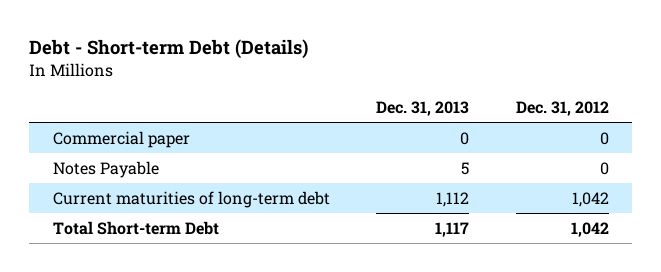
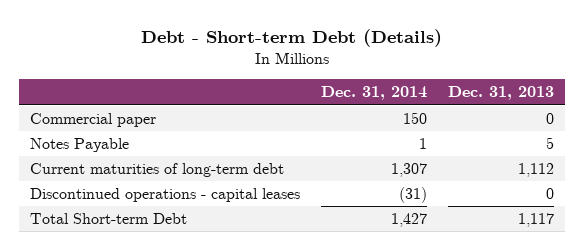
- | Dec. 31, 2013 | Dec. 31, 2012
+ | Dec. 31, 2014 | Dec. 31, 2013
+ Discontinued operations - capital leases | (31) | 0

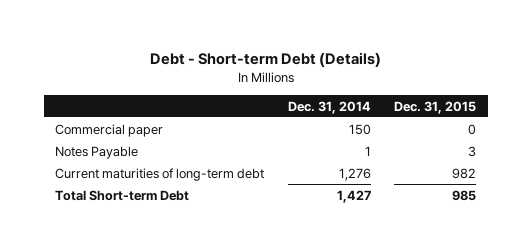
- | Dec. 31, 2014 | Dec. 31, 2013
+ | Dec. 31, 2014 | Dec. 31, 2015
- Current maturities of long-term debt | 1,307 | 1,112
- Discontinued operations - capital leases | (31) | 0
+ Current maturities of long-term debt | 1,276 | 982

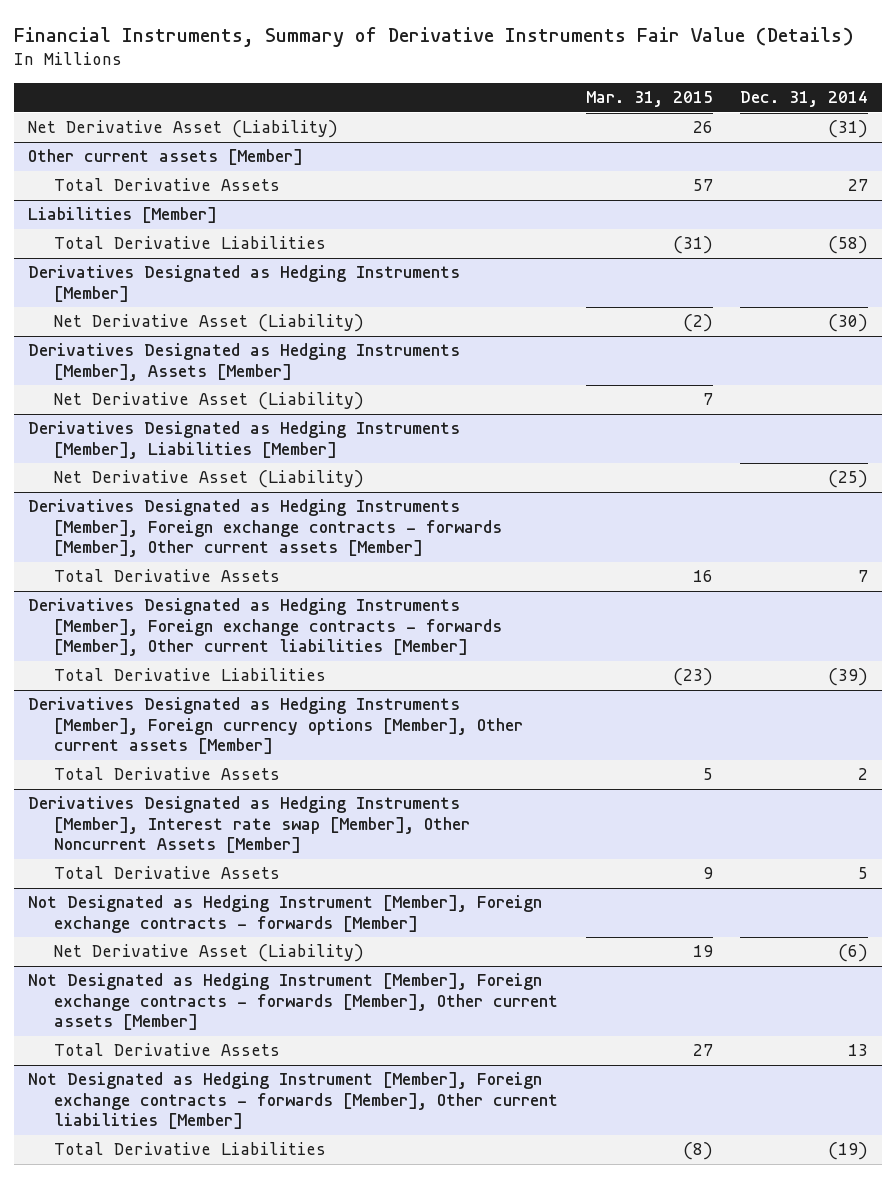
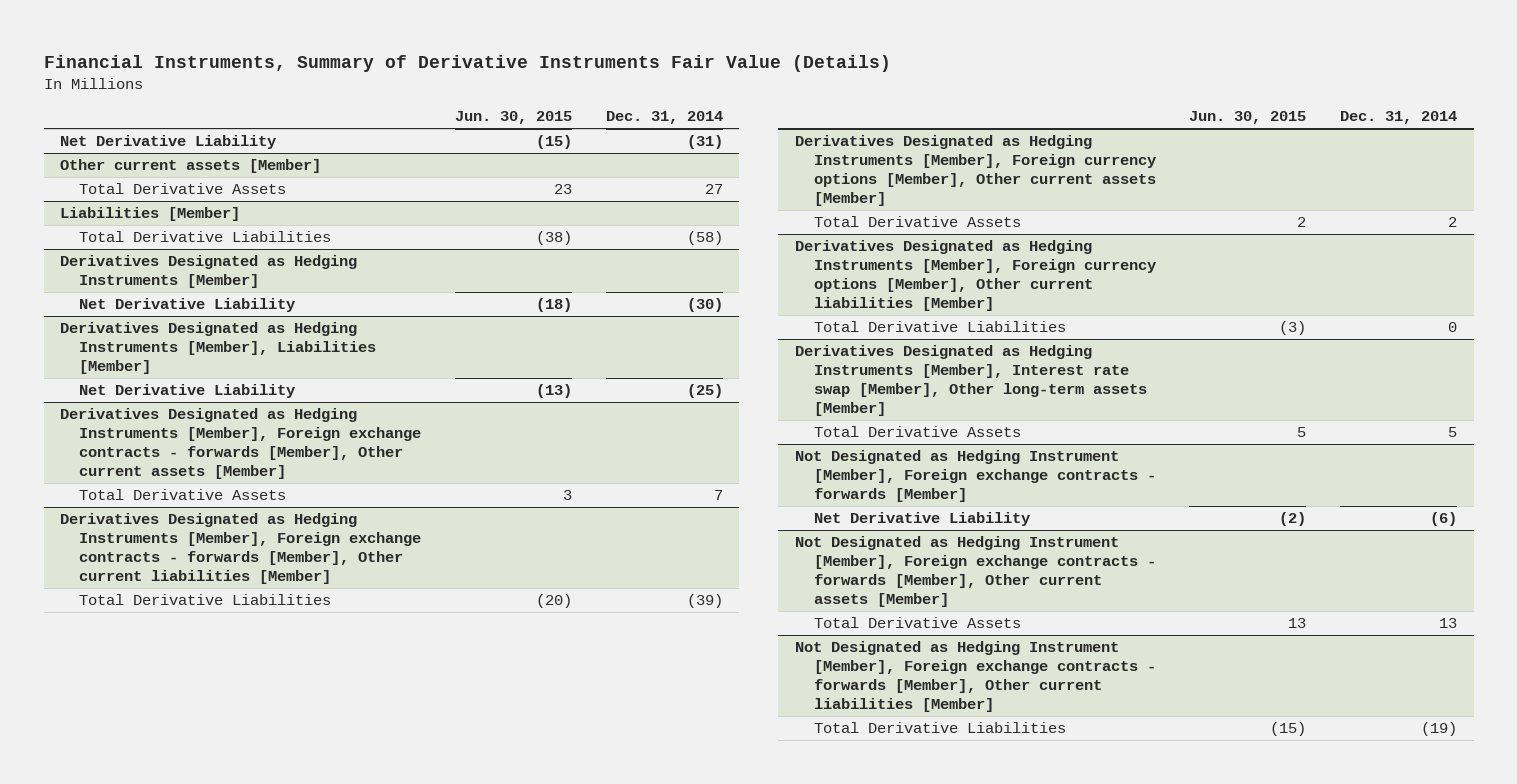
- | Mar. 31, 2015 | Dec. 31, 2014
+ | Jun. 30, 2015 | Dec. 31, 2014
- Net Derivative Asset (Liability) | 26 | (31)
+ Net Derivative Liability | (15) | (31)
@ Derivatives Designated as Hedging Instruments [Member]
- Net Derivative Asset (Liability) | (2) | (30)
- Derivatives Designated as Hedging Instruments [Member], Assets [Member]
- Net Derivative Asset (Liability) | 7 |
@ Derivatives Designated as Hedging Instruments [Member]
+ Net Derivative Liability | (18) | (30)
@ Derivatives Designated as Hedging Instruments [Member], Liabilities [Member]
- Net Derivative Asset (Liability) | | (25)
+ Net Derivative Liability | (13) | (25)
- Derivatives Designated as Hedging Instruments [Member], Interest rate swap [Member], Other Noncurrent Assets [Member]
+ Derivatives Designated as Hedging Instruments [Member], Foreign currency options [Member], Other current liabilities [Member]
+ Total Derivative Liabilities | (3) | 0
+ Derivatives Designated as Hedging Instruments [Member], Interest rate swap [Member], Other long-term assets [Member]
@ Not Designated as Hedging Instrument [Member], Foreign exchange contracts - forwards [Member]
- Net Derivative Asset (Liability) | 19 | (6)
+ Net Derivative Liability | (2) | (6)

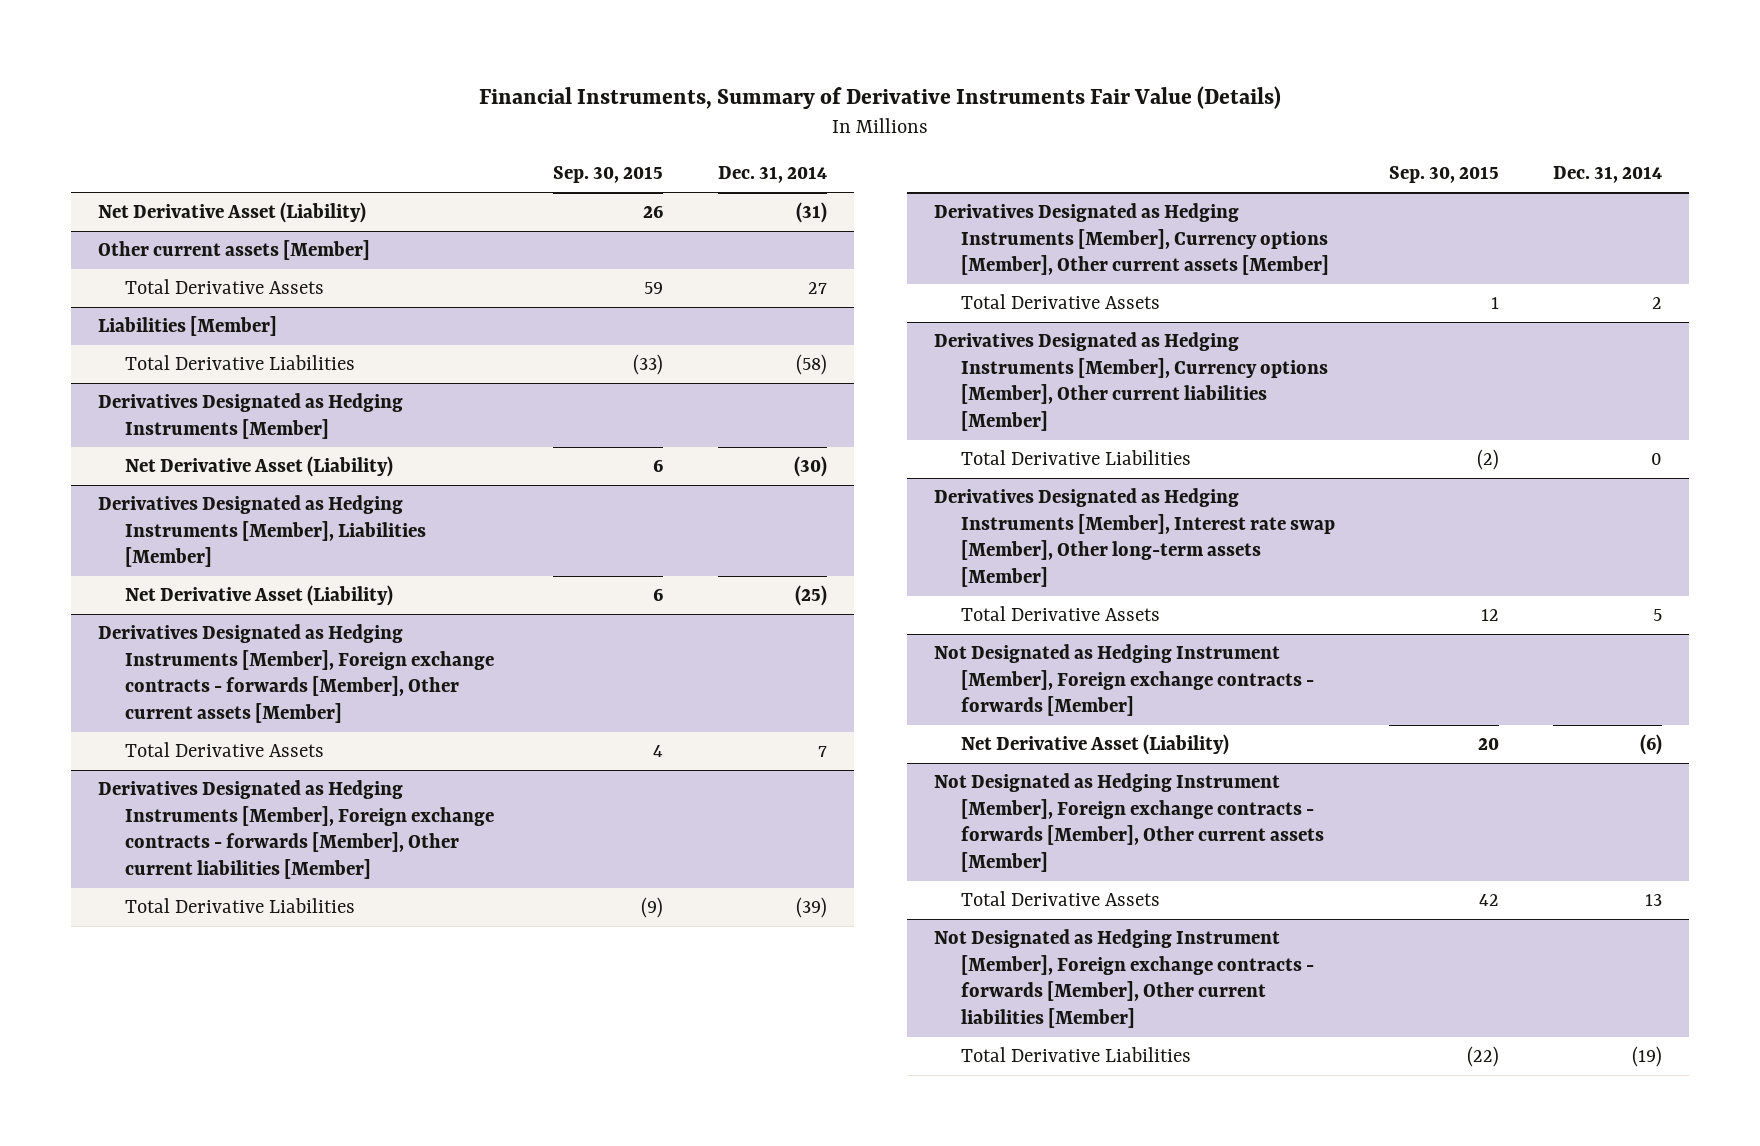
- | Jun. 30, 2015 | Dec. 31, 2014
+ | Sep. 30, 2015 | Dec. 31, 2014
- Net Derivative Liability | (15) | (31)
+ Net Derivative Asset (Liability) | 26 | (31)
@ Derivatives Designated as Hedging Instruments [Member]
- Net Derivative Liability | (18) | (30)
+ Net Derivative Asset (Liability) | 6 | (30)
@ Derivatives Designated as Hedging Instruments [Member], Liabilities [Member]
- Net Derivative Liability | (13) | (25)
+ Net Derivative Asset (Liability) | 6 | (25)
- Derivatives Designated as Hedging Instruments [Member], Foreign currency options [Member], Other current assets [Member]
+ Derivatives Designated as Hedging Instruments [Member], Currency options [Member], Other current assets [Member]
- Derivatives Designated as Hedging Instruments [Member], Foreign currency options [Member], Other current liabilities [Member]
+ Derivatives Designated as Hedging Instruments [Member], Currency options [Member], Other current liabilities [Member]
@ Not Designated as Hedging Instrument [Member], Foreign exchange contracts - forwards [Member]
- Net Derivative Liability | (2) | (6)
+ Net Derivative Asset (Liability) | 20 | (6)

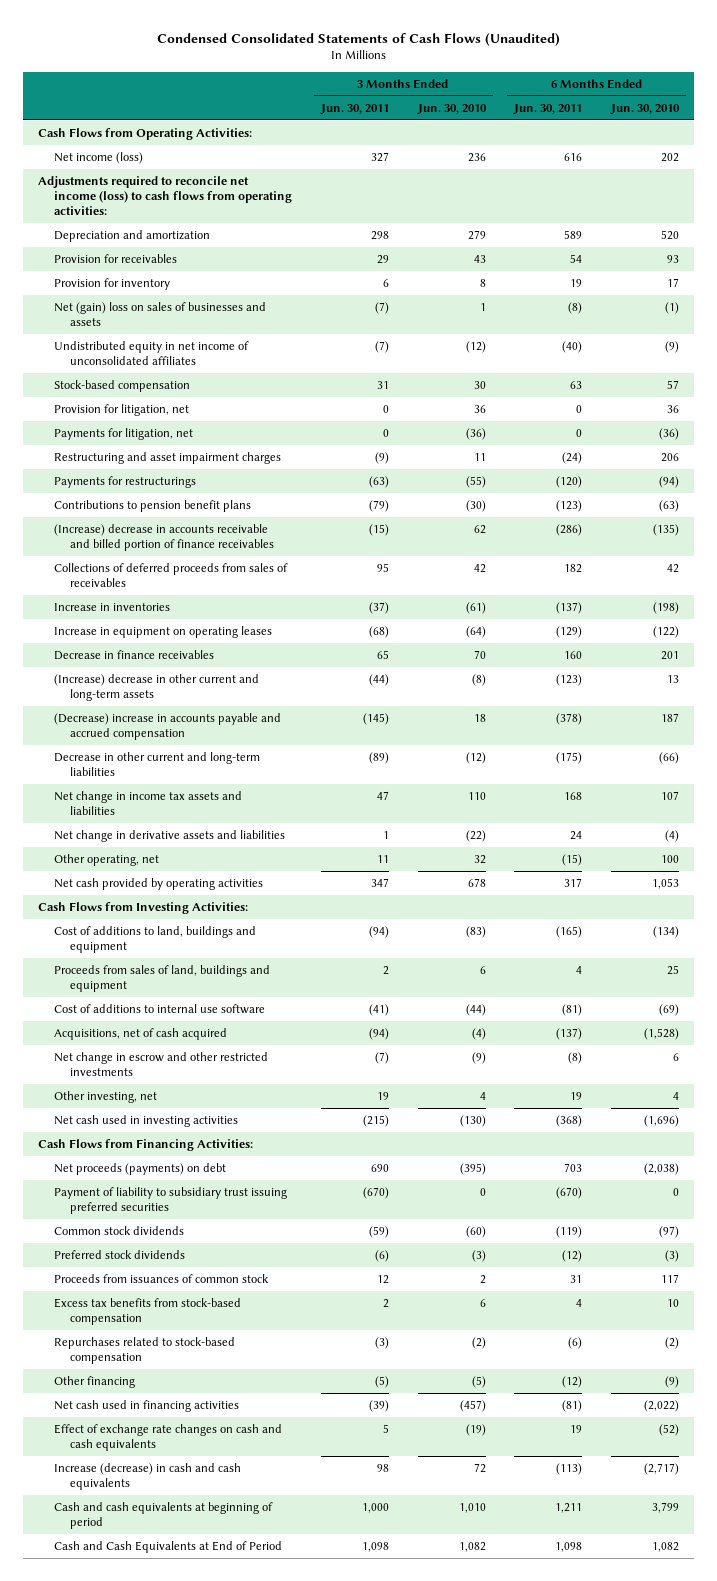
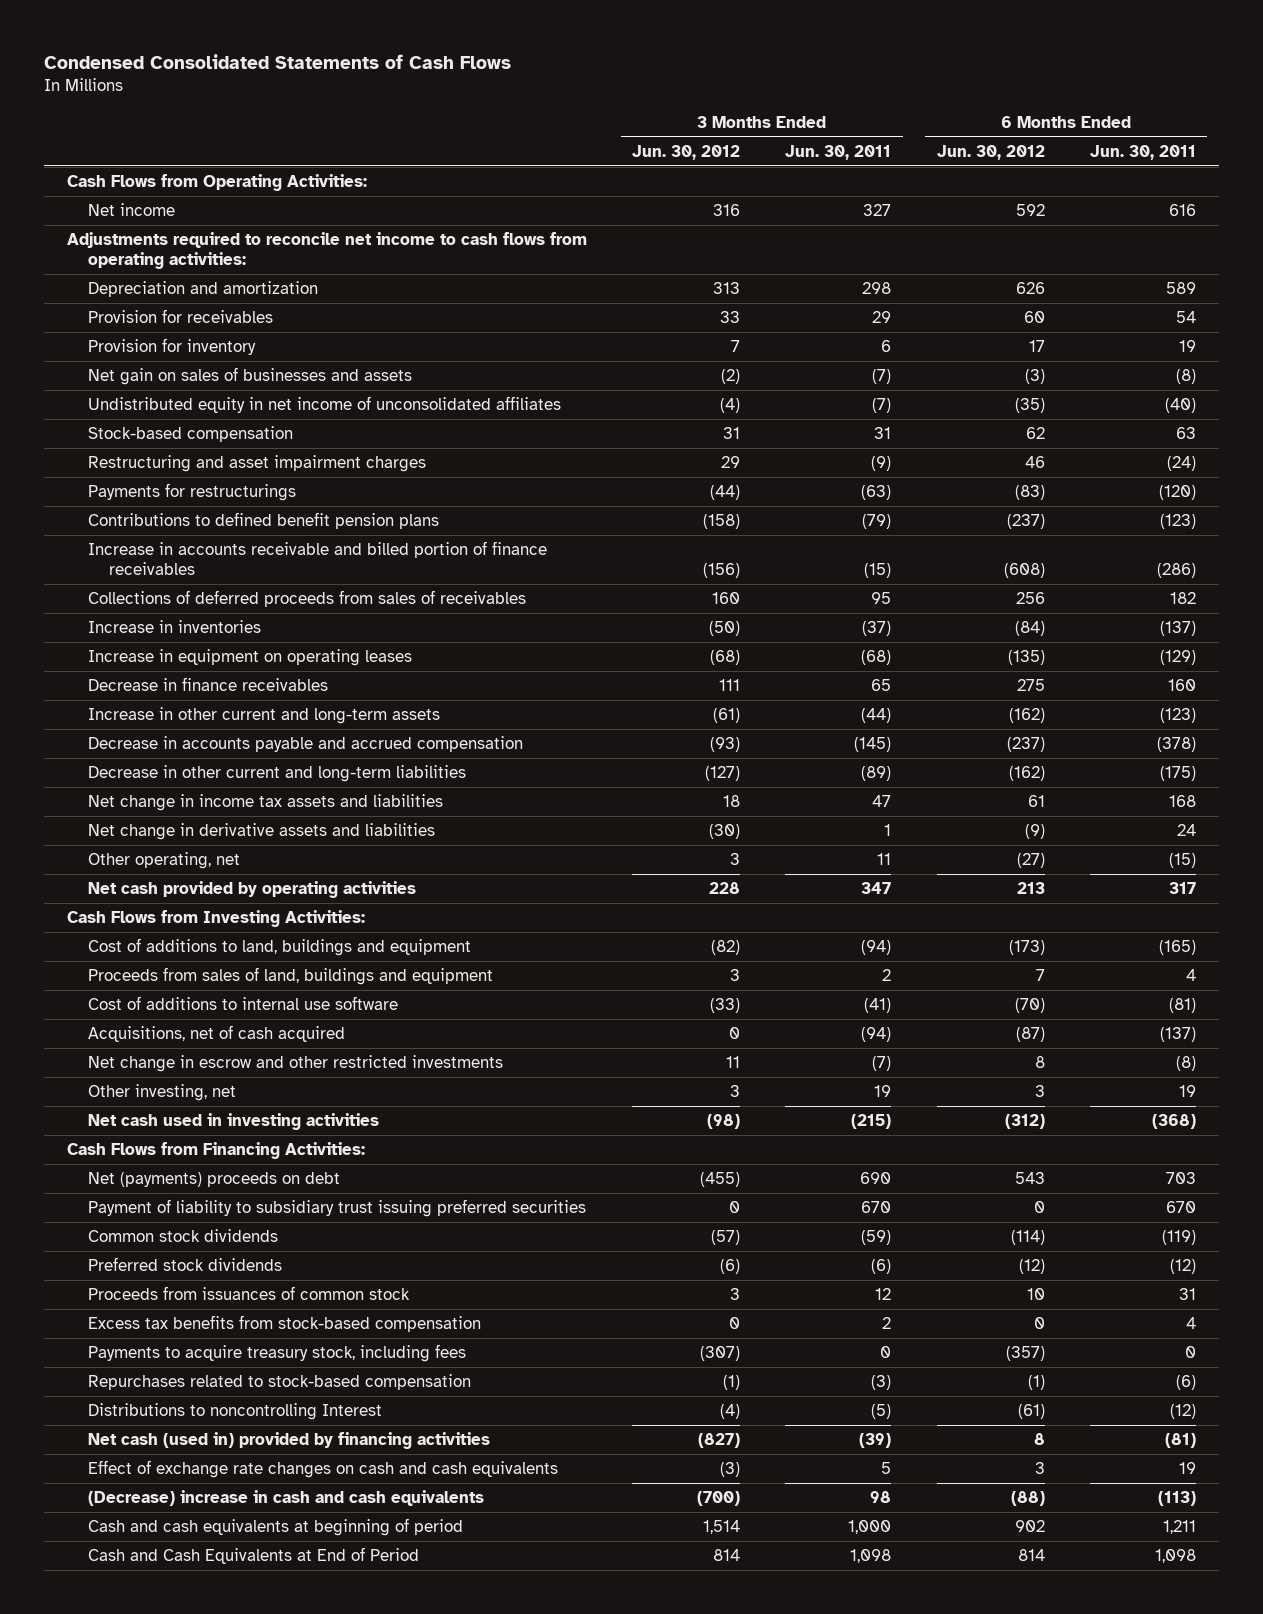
- Condensed Consolidated Statements of Cash Flows (Unaudited)
+ Condensed Consolidated Statements of Cash Flows
- | 3 Months Ended Jun. 30, 2011 | 3 Months Ended Jun. 30, 2010 | 6 Months Ended Jun. 30, 2011 | 6 Months Ended Jun. 30, 2010
+ | 3 Months Ended Jun. 30, 2012 | 3 Months Ended Jun. 30, 2011 | 6 Months Ended Jun. 30, 2012 | 6 Months Ended Jun. 30, 2011
- Net income (loss) | 327 | 236 | 616 | 202
- Adjustments required to reconcile net income (loss) to cash flows from operating activities:
+ Net income | 316 | 327 | 592 | 616
+ Adjustments required to reconcile net income to cash flows from operating activities:
- Net (gain) loss on sales of businesses and assets | (7) | 1 | (8) | (1)
+ Net gain on sales of businesses and assets | (2) | (7) | (3) | (8)
- Provision for litigation, net | 0 | 36 | 0 | 36
- Payments for litigation, net | 0 | (36) | 0 | (36)
- Contributions to pension benefit plans | (79) | (30) | (123) | (63)
- (Increase) decrease in accounts receivable and billed portion of finance receivables | (15) | 62 | (286) | (135)
+ Contributions to defined benefit pension plans | (158) | (79) | (237) | (123)
+ Increase in accounts receivable and billed portion of finance receivables | (156) | (15) | (608) | (286)
- (Increase) decrease in other current and long-term assets | (44) | (8) | (123) | 13
- (Decrease) increase in accounts payable and accrued compensation | (145) | 18 | (378) | 187
+ Increase in other current and long-term assets | (61) | (44) | (162) | (123)
+ Decrease in accounts payable and accrued compensation | (93) | (145) | (237) | (378)
- Net proceeds (payments) on debt | 690 | (395) | 703 | (2,038)
- Payment of liability to subsidiary trust issuing preferred securities | (670) | 0 | (670) | 0
+ Net (payments) proceeds on debt | (455) | 690 | 543 | 703
+ Payment of liability to subsidiary trust issuing preferred securities | 0 | 670 | 0 | 670
+ Payments to acquire treasury stock, including fees | (307) | 0 | (357) | 0
- Other financing | (5) | (5) | (12) | (9)
- Net cash used in financing activities | (39) | (457) | (81) | (2,022)
+ Distributions to noncontrolling Interest | (4) | (5) | (61) | (12)
+ Net cash (used in) provided by financing activities | (827) | (39) | 8 | (81)
- Increase (decrease) in cash and cash equivalents | 98 | 72 | (113) | (2,717)
+ (Decrease) increase in cash and cash equivalents | (700) | 98 | (88) | (113)

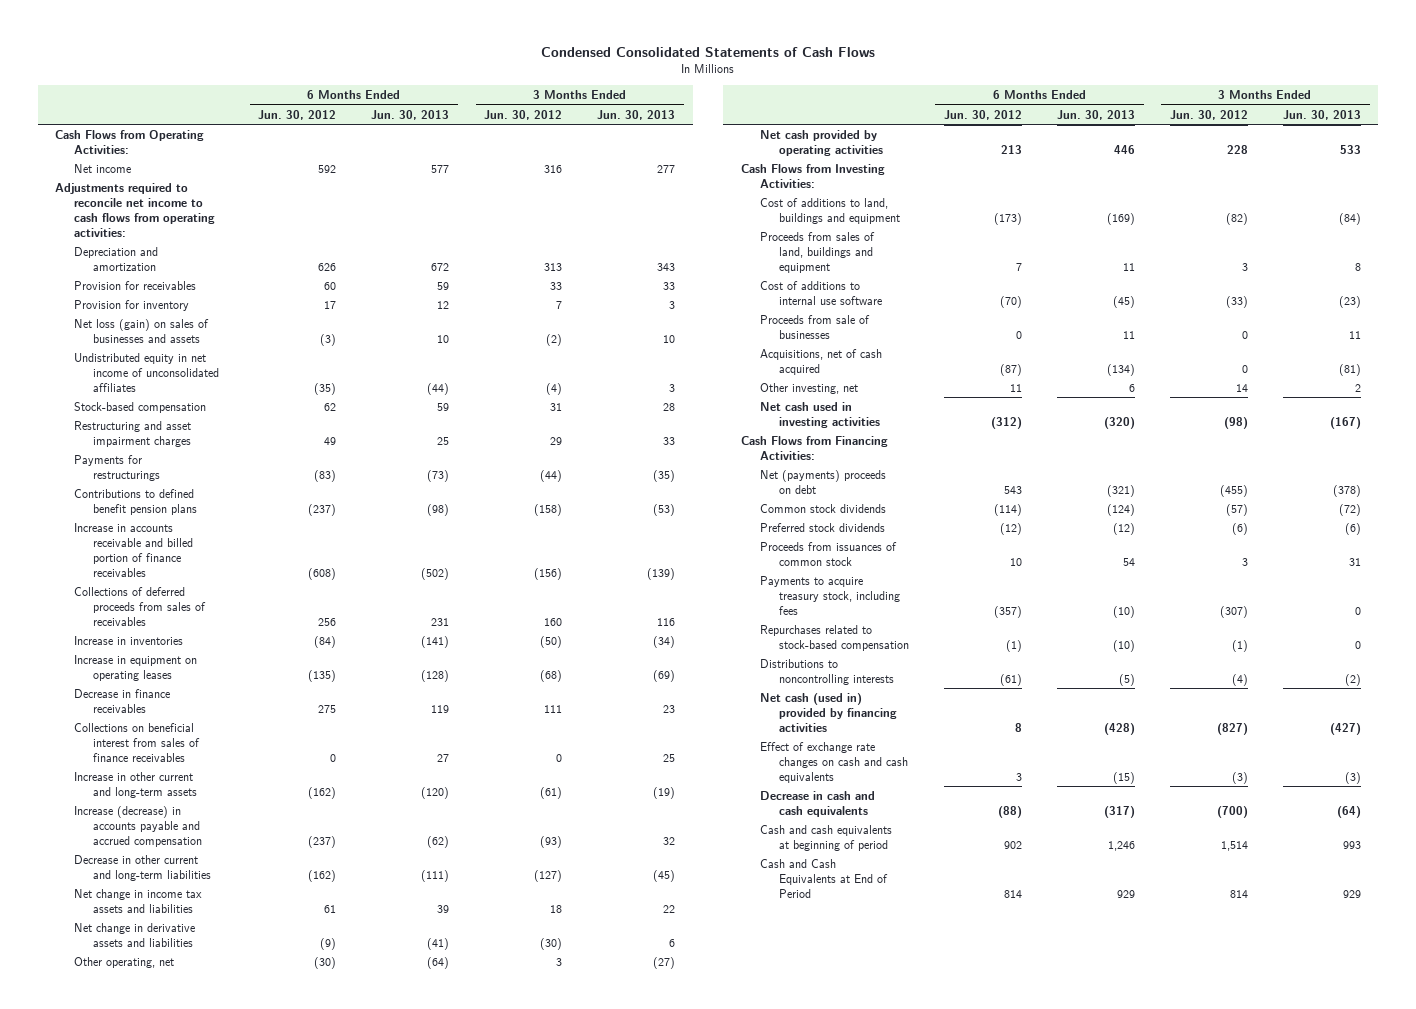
- | 3 Months Ended Jun. 30, 2012 | 3 Months Ended Jun. 30, 2011 | 6 Months Ended Jun. 30, 2012 | 6 Months Ended Jun. 30, 2011
+ | 6 Months Ended Jun. 30, 2012 | 6 Months Ended Jun. 30, 2013 | 3 Months Ended Jun. 30, 2012 | 3 Months Ended Jun. 30, 2013
- Net gain on sales of businesses and assets | (2) | (7) | (3) | (8)
+ Net loss (gain) on sales of businesses and assets | (3) | 10 | (2) | 10
- Restructuring and asset impairment charges | 29 | (9) | 46 | (24)
+ Restructuring and asset impairment charges | 49 | 25 | 29 | 33
+ Collections on beneficial interest from sales of finance receivables | 0 | 27 | 0 | 25
- Decrease in accounts payable and accrued compensation | (93) | (145) | (237) | (378)
+ Increase (decrease) in accounts payable and accrued compensation | (237) | (62) | (93) | 32
- Other operating, net | 3 | 11 | (27) | (15)
+ Other operating, net | (30) | (64) | 3 | (27)
+ Proceeds from sale of businesses | 0 | 11 | 0 | 11
- Net change in escrow and other restricted investments | 11 | (7) | 8 | (8)
- Other investing, net | 3 | 19 | 3 | 19
+ Other investing, net | 11 | 6 | 14 | 2
- Payment of liability to subsidiary trust issuing preferred securities | 0 | 670 | 0 | 670
- Excess tax benefits from stock-based compensation | 0 | 2 | 0 | 4
- Distributions to noncontrolling Interest | (4) | (5) | (61) | (12)
+ Distributions to noncontrolling interests | (61) | (5) | (4) | (2)
- (Decrease) increase in cash and cash equivalents | (700) | 98 | (88) | (113)
+ Decrease in cash and cash equivalents | (88) | (317) | (700) | (64)

